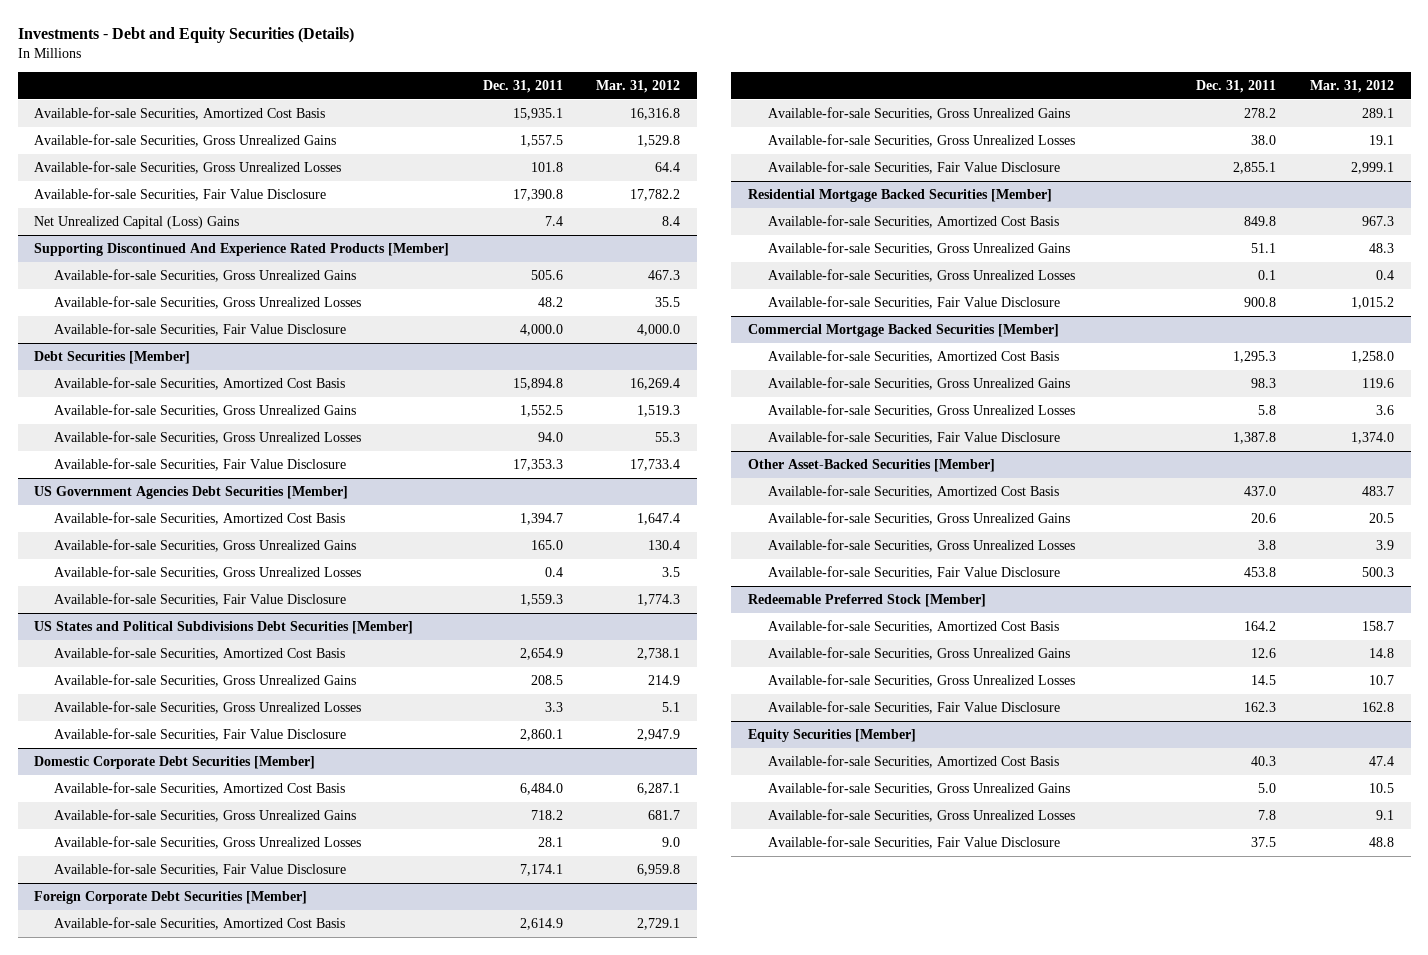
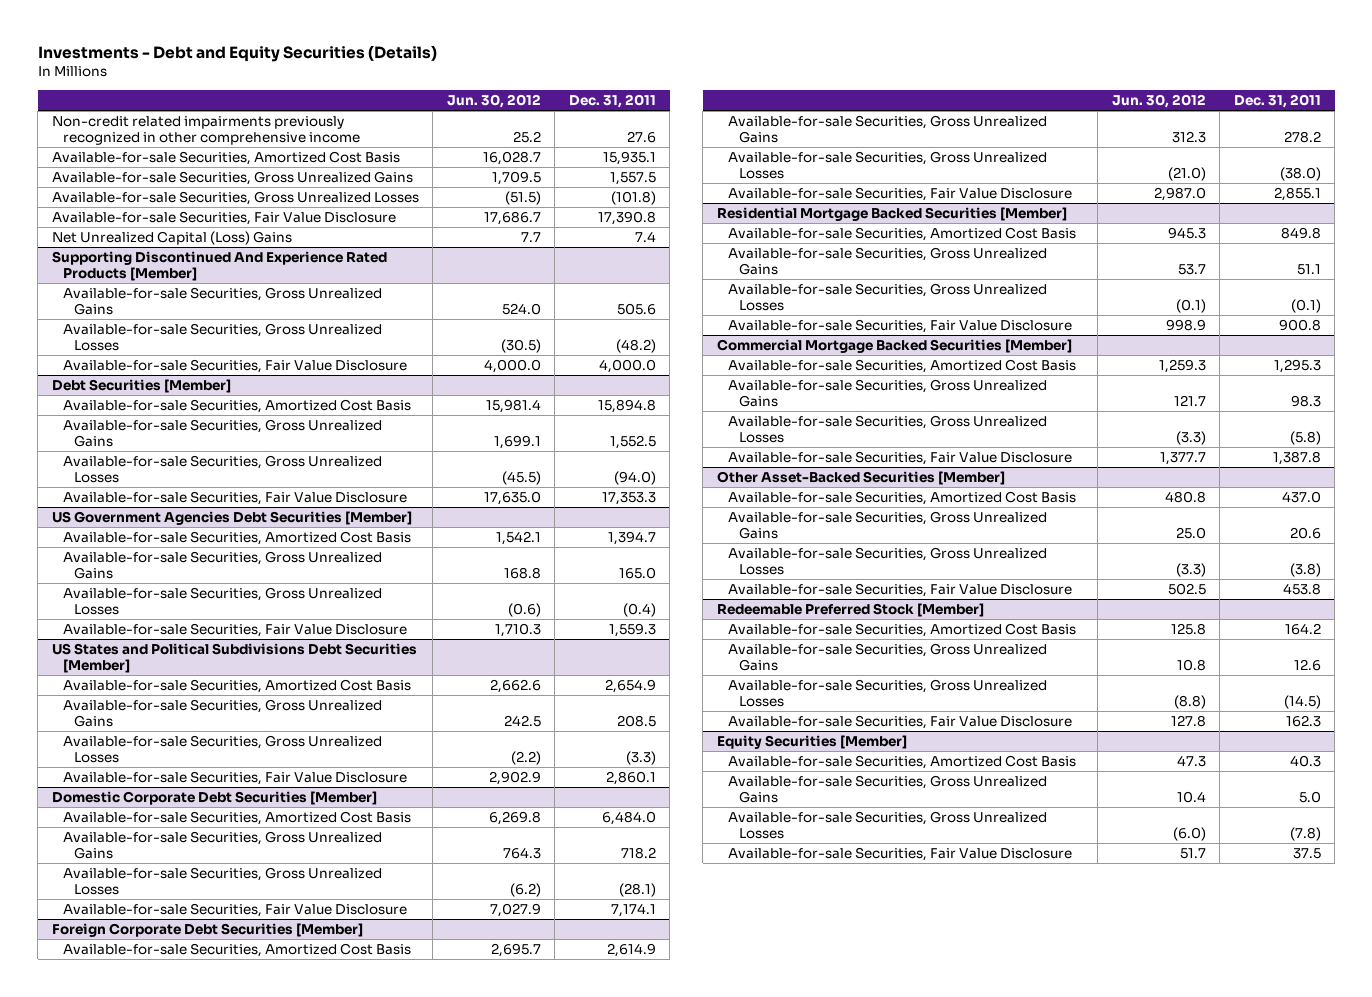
- | Dec. 31, 2011 | Mar. 31, 2012
+ | Jun. 30, 2012 | Dec. 31, 2011
+ Non-credit related impairments previously recognized in other comprehensive income | 25.2 | 27.6
- Available-for-sale Securities, Gross Unrealized Losses | 101.8 | 64.4
+ Available-for-sale Securities, Gross Unrealized Losses | (51.5) | (101.8)
@ Supporting Discontinued And Experience Rated Products [Member]
- Available-for-sale Securities, Gross Unrealized Losses | 48.2 | 35.5
+ Available-for-sale Securities, Gross Unrealized Losses | (30.5) | (48.2)
@ Debt Securities [Member]
- Available-for-sale Securities, Gross Unrealized Losses | 94.0 | 55.3
+ Available-for-sale Securities, Gross Unrealized Losses | (45.5) | (94.0)
@ US Government Agencies Debt Securities [Member]
- Available-for-sale Securities, Gross Unrealized Losses | 0.4 | 3.5
+ Available-for-sale Securities, Gross Unrealized Losses | (0.6) | (0.4)
@ US States and Political Subdivisions Debt Securities [Member]
- Available-for-sale Securities, Gross Unrealized Losses | 3.3 | 5.1
+ Available-for-sale Securities, Gross Unrealized Losses | (2.2) | (3.3)
@ Domestic Corporate Debt Securities [Member]
- Available-for-sale Securities, Gross Unrealized Losses | 28.1 | 9.0
+ Available-for-sale Securities, Gross Unrealized Losses | (6.2) | (28.1)
@ Foreign Corporate Debt Securities [Member]
- Available-for-sale Securities, Gross Unrealized Losses | 38.0 | 19.1
+ Available-for-sale Securities, Gross Unrealized Losses | (21.0) | (38.0)
@ Residential Mortgage Backed Securities [Member]
- Available-for-sale Securities, Gross Unrealized Losses | 0.1 | 0.4
+ Available-for-sale Securities, Gross Unrealized Losses | (0.1) | (0.1)
@ Commercial Mortgage Backed Securities [Member]
- Available-for-sale Securities, Gross Unrealized Losses | 5.8 | 3.6
+ Available-for-sale Securities, Gross Unrealized Losses | (3.3) | (5.8)
@ Other Asset-Backed Securities [Member]
- Available-for-sale Securities, Gross Unrealized Losses | 3.8 | 3.9
+ Available-for-sale Securities, Gross Unrealized Losses | (3.3) | (3.8)
@ Redeemable Preferred Stock [Member]
- Available-for-sale Securities, Gross Unrealized Losses | 14.5 | 10.7
+ Available-for-sale Securities, Gross Unrealized Losses | (8.8) | (14.5)
@ Equity Securities [Member]
- Available-for-sale Securities, Gross Unrealized Losses | 7.8 | 9.1
+ Available-for-sale Securities, Gross Unrealized Losses | (6.0) | (7.8)

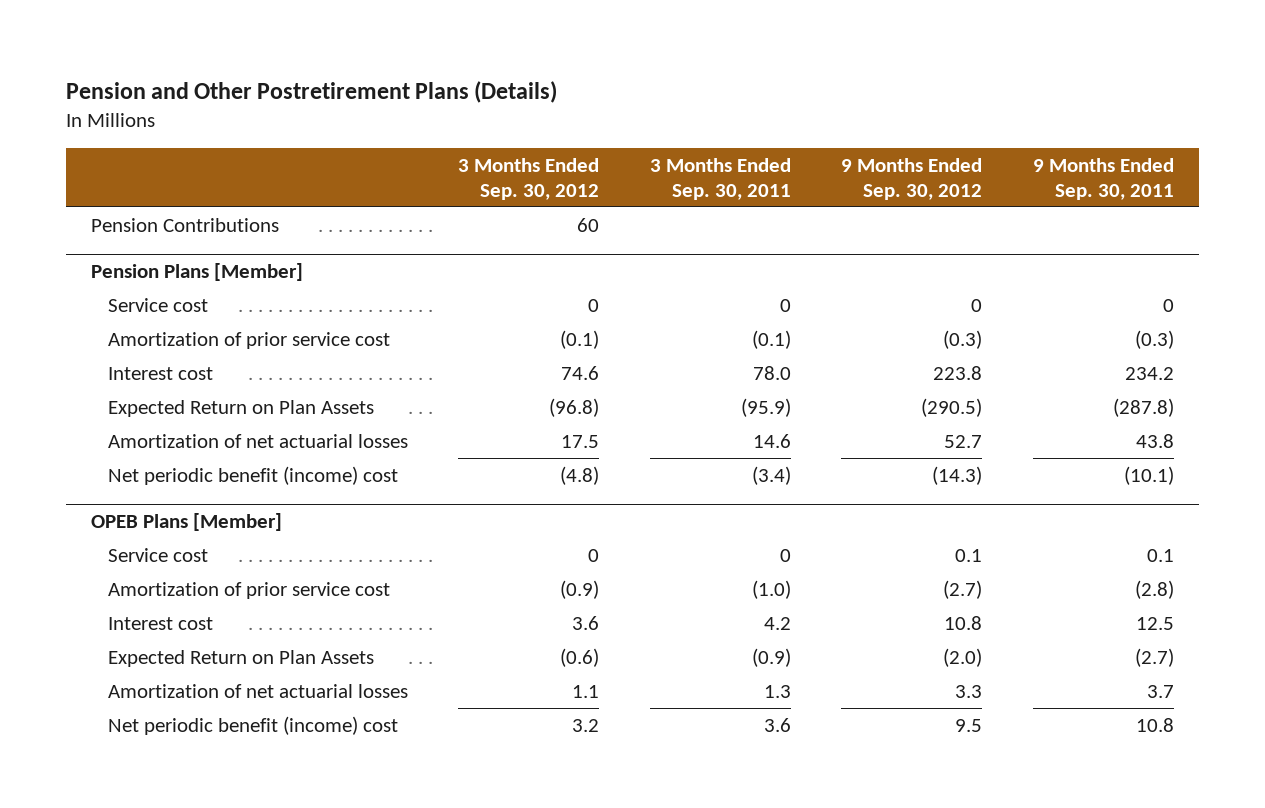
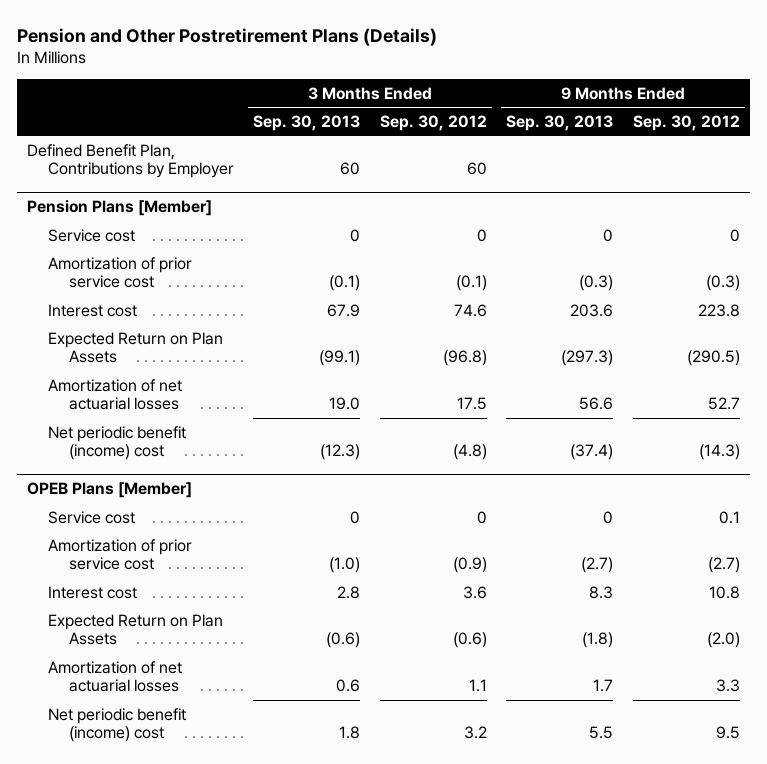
- | 3 Months Ended Sep. 30, 2012 | 3 Months Ended Sep. 30, 2011 | 9 Months Ended Sep. 30, 2012 | 9 Months Ended Sep. 30, 2011
+ | 3 Months Ended Sep. 30, 2013 | 3 Months Ended Sep. 30, 2012 | 9 Months Ended Sep. 30, 2013 | 9 Months Ended Sep. 30, 2012
- Pension Contributions | 60 | | |
+ Defined Benefit Plan, Contributions by Employer | 60 | 60 | |

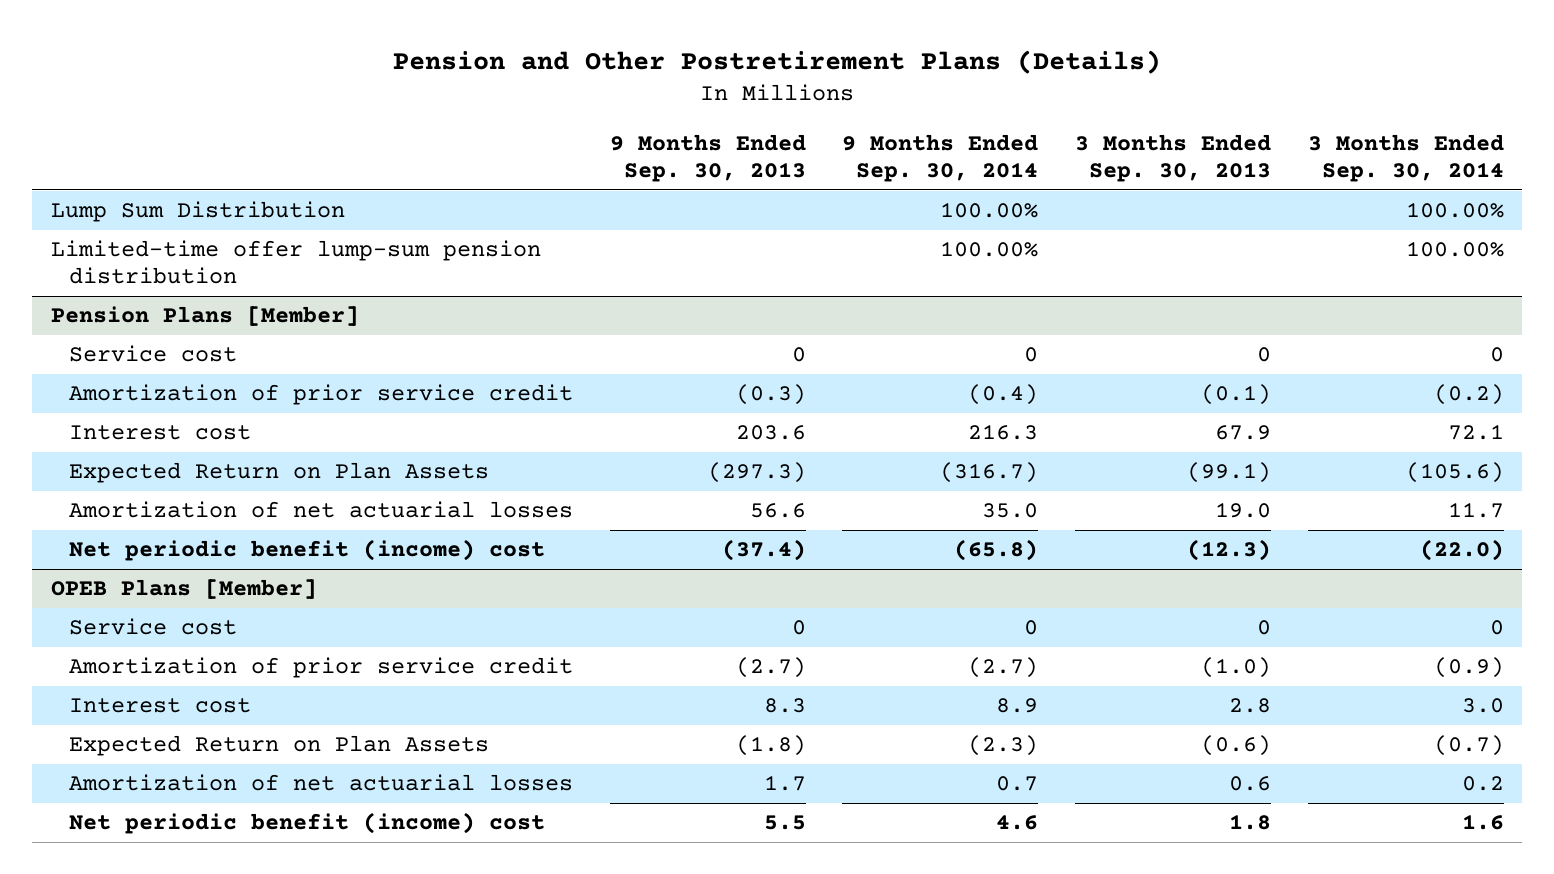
- | 3 Months Ended Sep. 30, 2013 | 3 Months Ended Sep. 30, 2012 | 9 Months Ended Sep. 30, 2013 | 9 Months Ended Sep. 30, 2012
+ | 9 Months Ended Sep. 30, 2013 | 9 Months Ended Sep. 30, 2014 | 3 Months Ended Sep. 30, 2013 | 3 Months Ended Sep. 30, 2014
- Defined Benefit Plan, Contributions by Employer | 60 | 60 | |
+ Lump Sum Distribution | | 100.00% | | 100.00%
+ Limited-time offer lump-sum pension distribution | | 100.00% | | 100.00%
@ Pension Plans [Member]
- Amortization of prior service cost | (0.1) | (0.1) | (0.3) | (0.3)
+ Amortization of prior service credit | (0.3) | (0.4) | (0.1) | (0.2)
@ OPEB Plans [Member]
- Amortization of prior service cost | (1.0) | (0.9) | (2.7) | (2.7)
+ Amortization of prior service credit | (2.7) | (2.7) | (1.0) | (0.9)

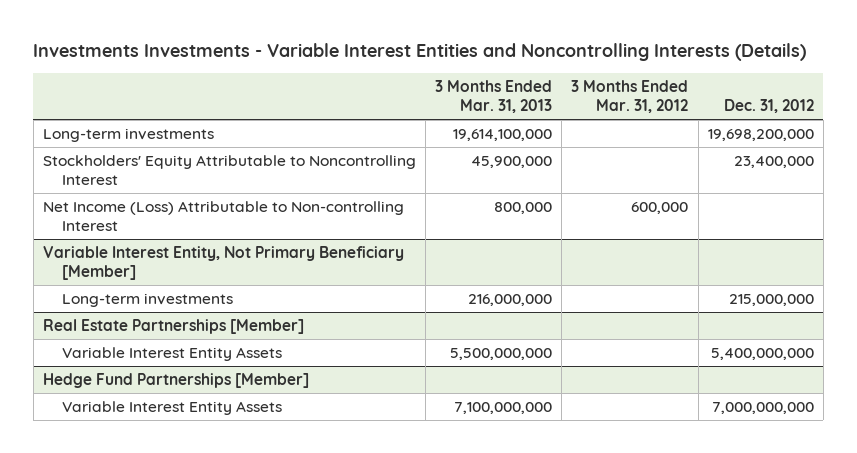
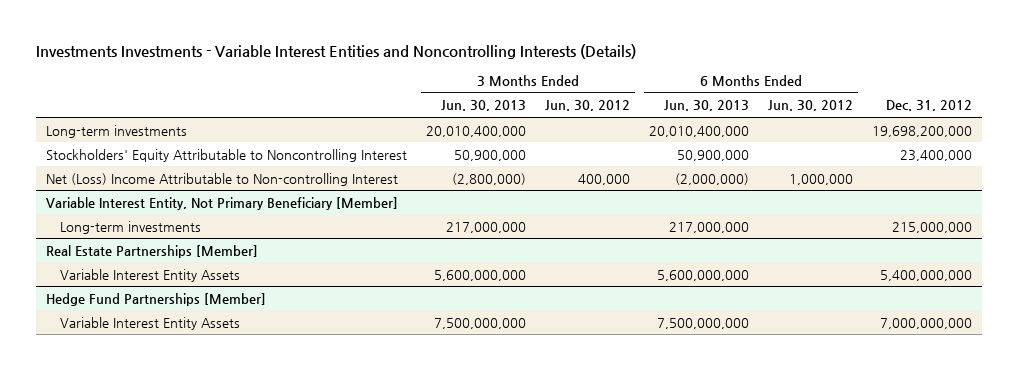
- | 3 Months Ended Mar. 31, 2013 | 3 Months Ended Mar. 31, 2012 | Dec. 31, 2012
+ | 3 Months Ended Jun. 30, 2013 | 3 Months Ended Jun. 30, 2012 | 6 Months Ended Jun. 30, 2013 | 6 Months Ended Jun. 30, 2012 | Dec. 31, 2012
- Net Income (Loss) Attributable to Non-controlling Interest | 800,000 | 600,000 |
+ Net (Loss) Income Attributable to Non-controlling Interest | (2,800,000) | 400,000 | (2,000,000) | 1,000,000 |

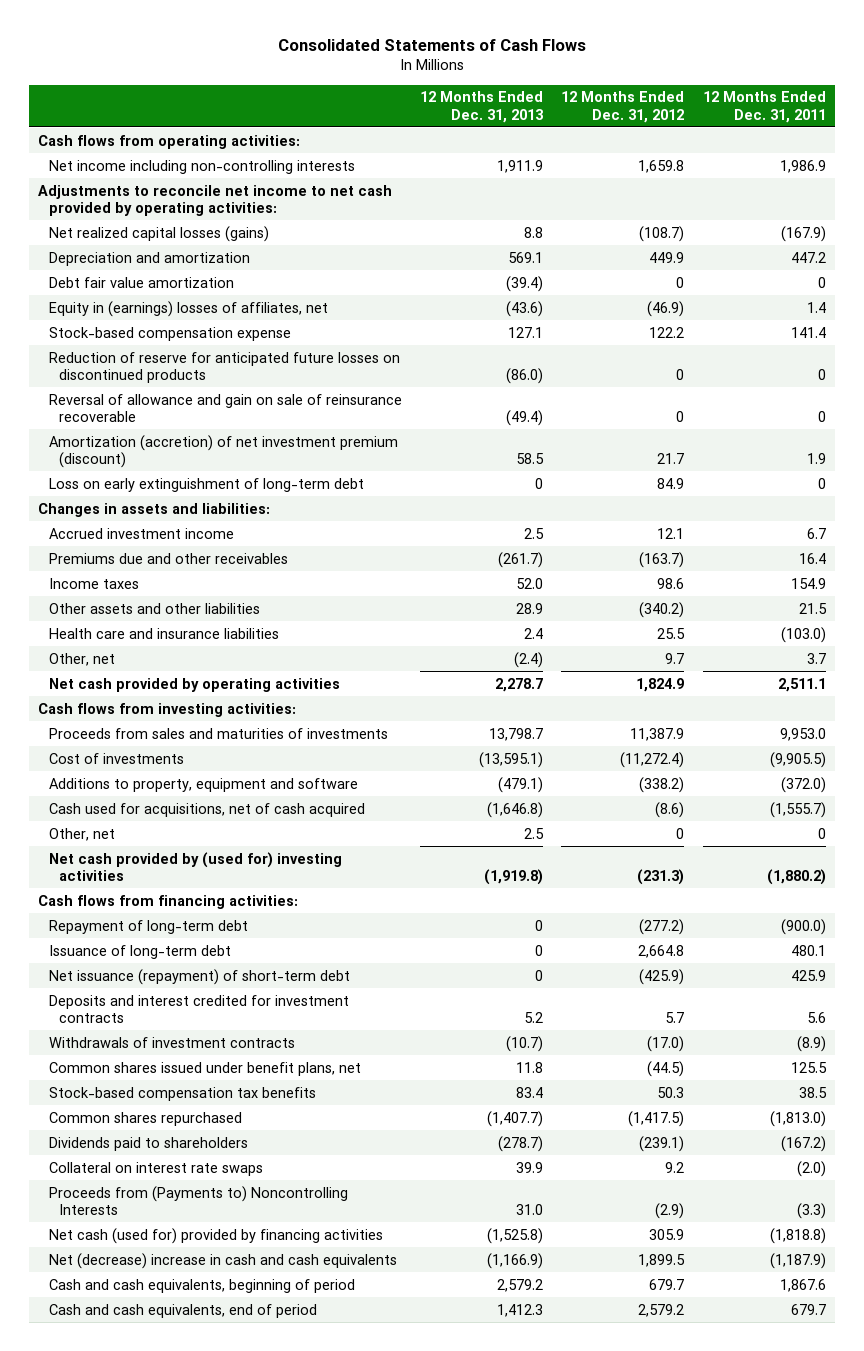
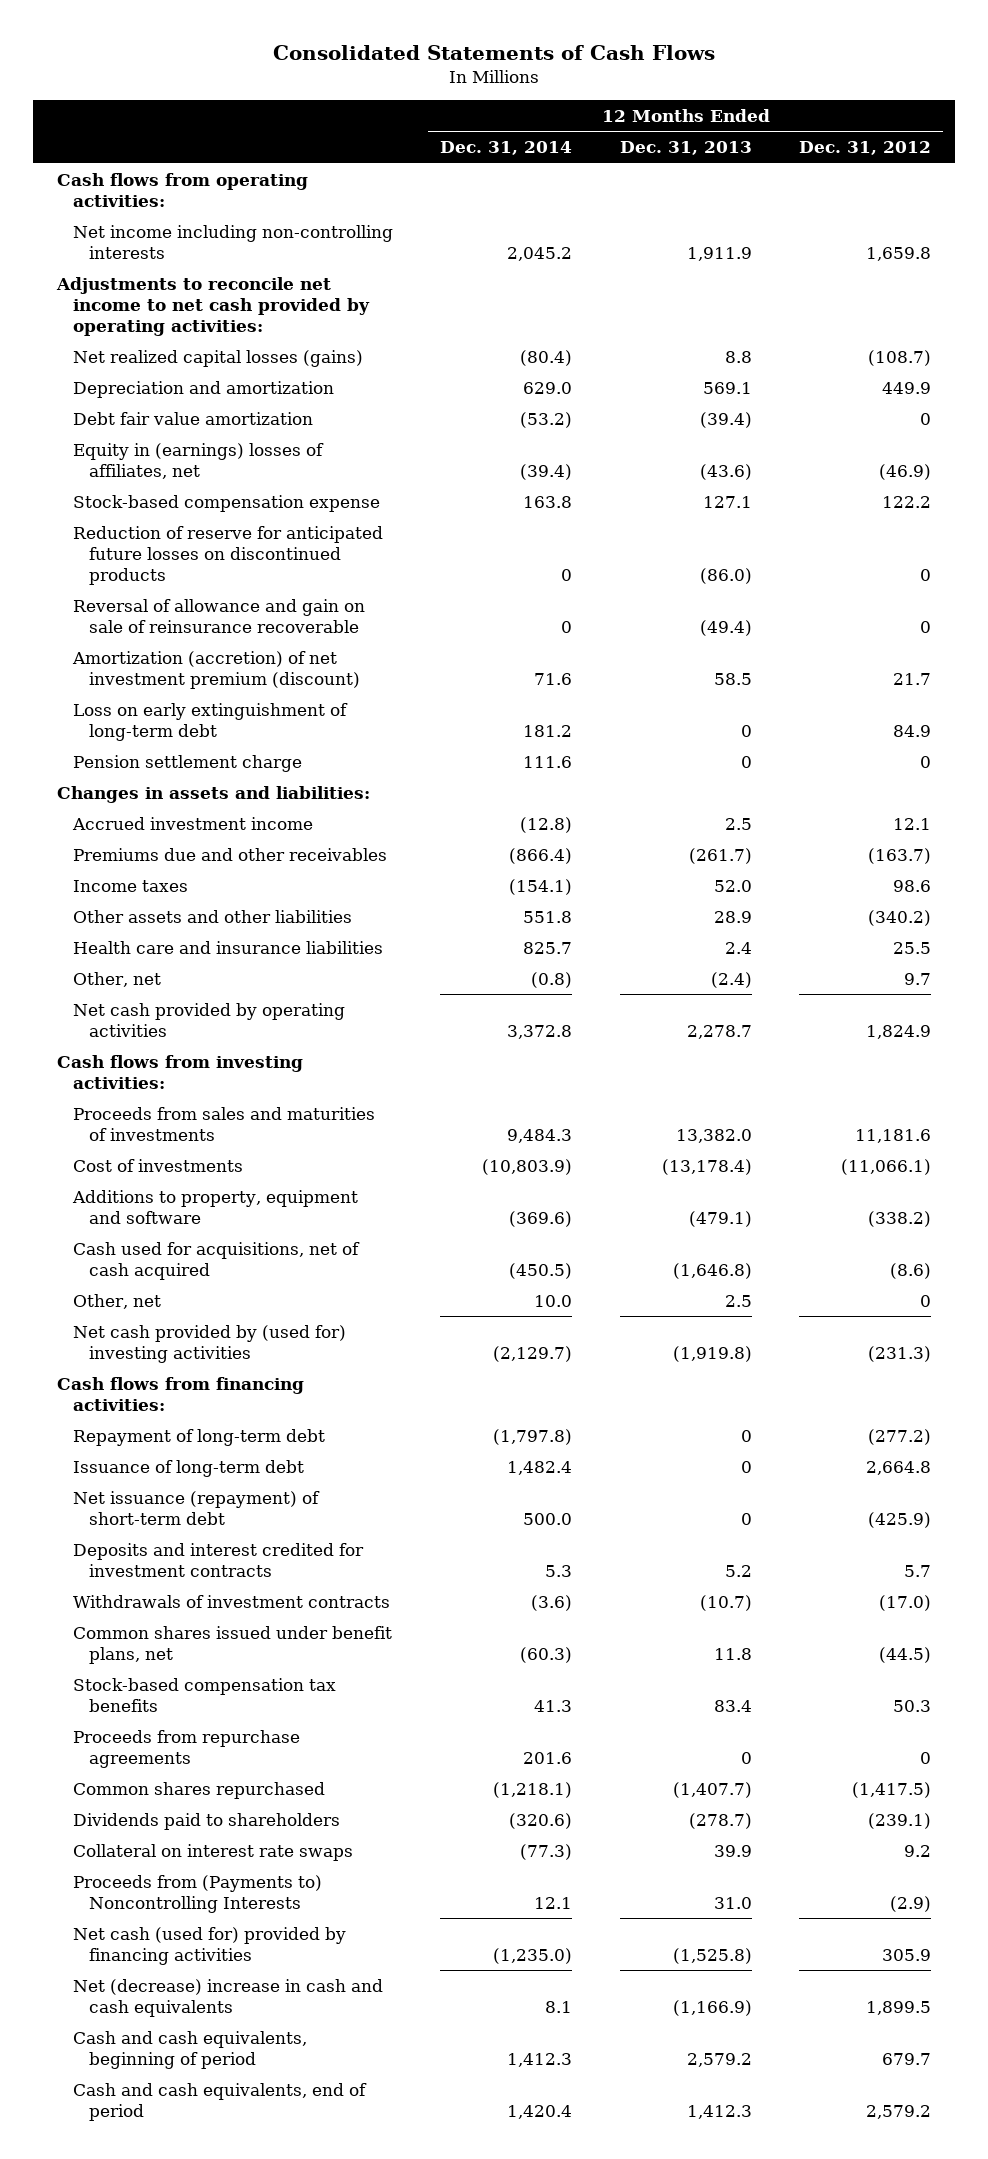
- | 12 Months Ended Dec. 31, 2013 | 12 Months Ended Dec. 31, 2012 | 12 Months Ended Dec. 31, 2011
+ | 12 Months Ended Dec. 31, 2014 | 12 Months Ended Dec. 31, 2013 | 12 Months Ended Dec. 31, 2012
+ Pension settlement charge | 111.6 | 0 | 0
- Proceeds from sales and maturities of investments | 13,798.7 | 11,387.9 | 9,953.0
- Cost of investments | (13,595.1) | (11,272.4) | (9,905.5)
+ Proceeds from sales and maturities of investments | 9,484.3 | 13,382.0 | 11,181.6
+ Cost of investments | (10,803.9) | (13,178.4) | (11,066.1)
+ Proceeds from repurchase agreements | 201.6 | 0 | 0

